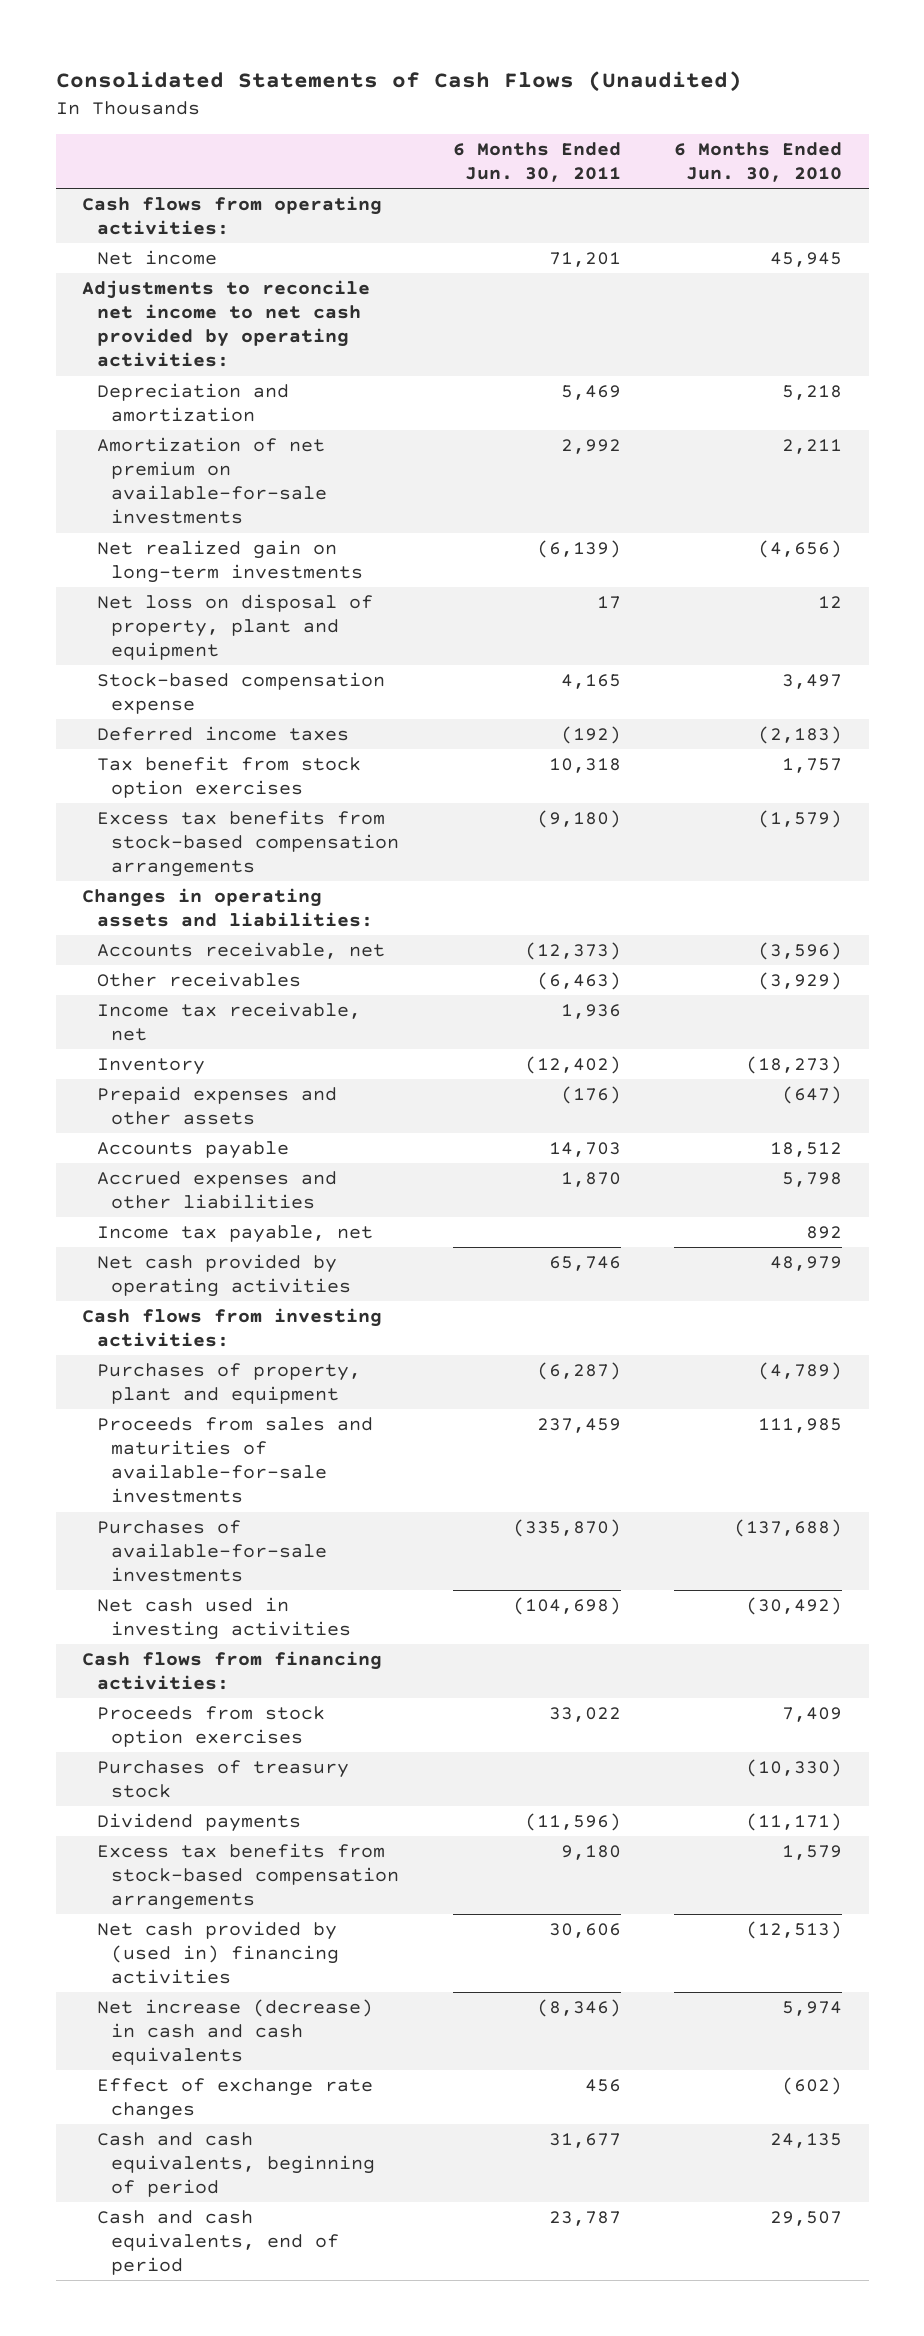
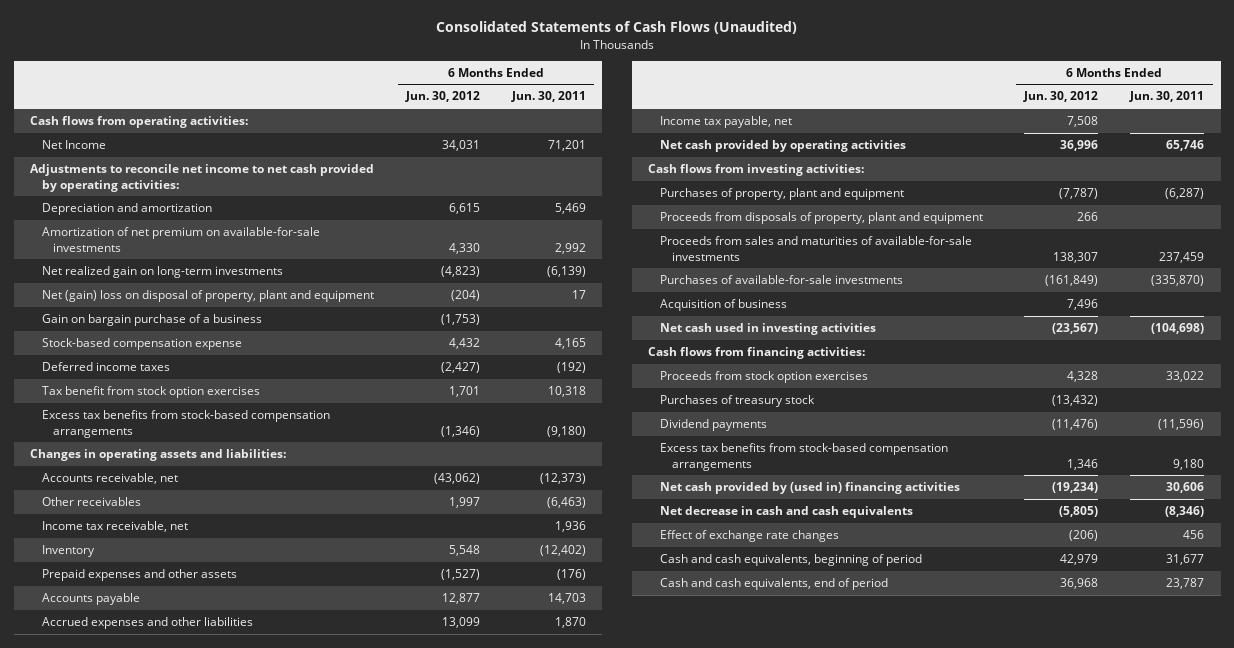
- | 6 Months Ended Jun. 30, 2011 | 6 Months Ended Jun. 30, 2010
+ | 6 Months Ended Jun. 30, 2012 | 6 Months Ended Jun. 30, 2011
- Net income | 71,201 | 45,945
+ Net Income | 34,031 | 71,201
- Net loss on disposal of property, plant and equipment | 17 | 12
+ Net (gain) loss on disposal of property, plant and equipment | (204) | 17
+ Gain on bargain purchase of a business | (1,753) |
+ Proceeds from disposals of property, plant and equipment | 266 |
+ Acquisition of business | 7,496 |
- Net increase (decrease) in cash and cash equivalents | (8,346) | 5,974
+ Net decrease in cash and cash equivalents | (5,805) | (8,346)

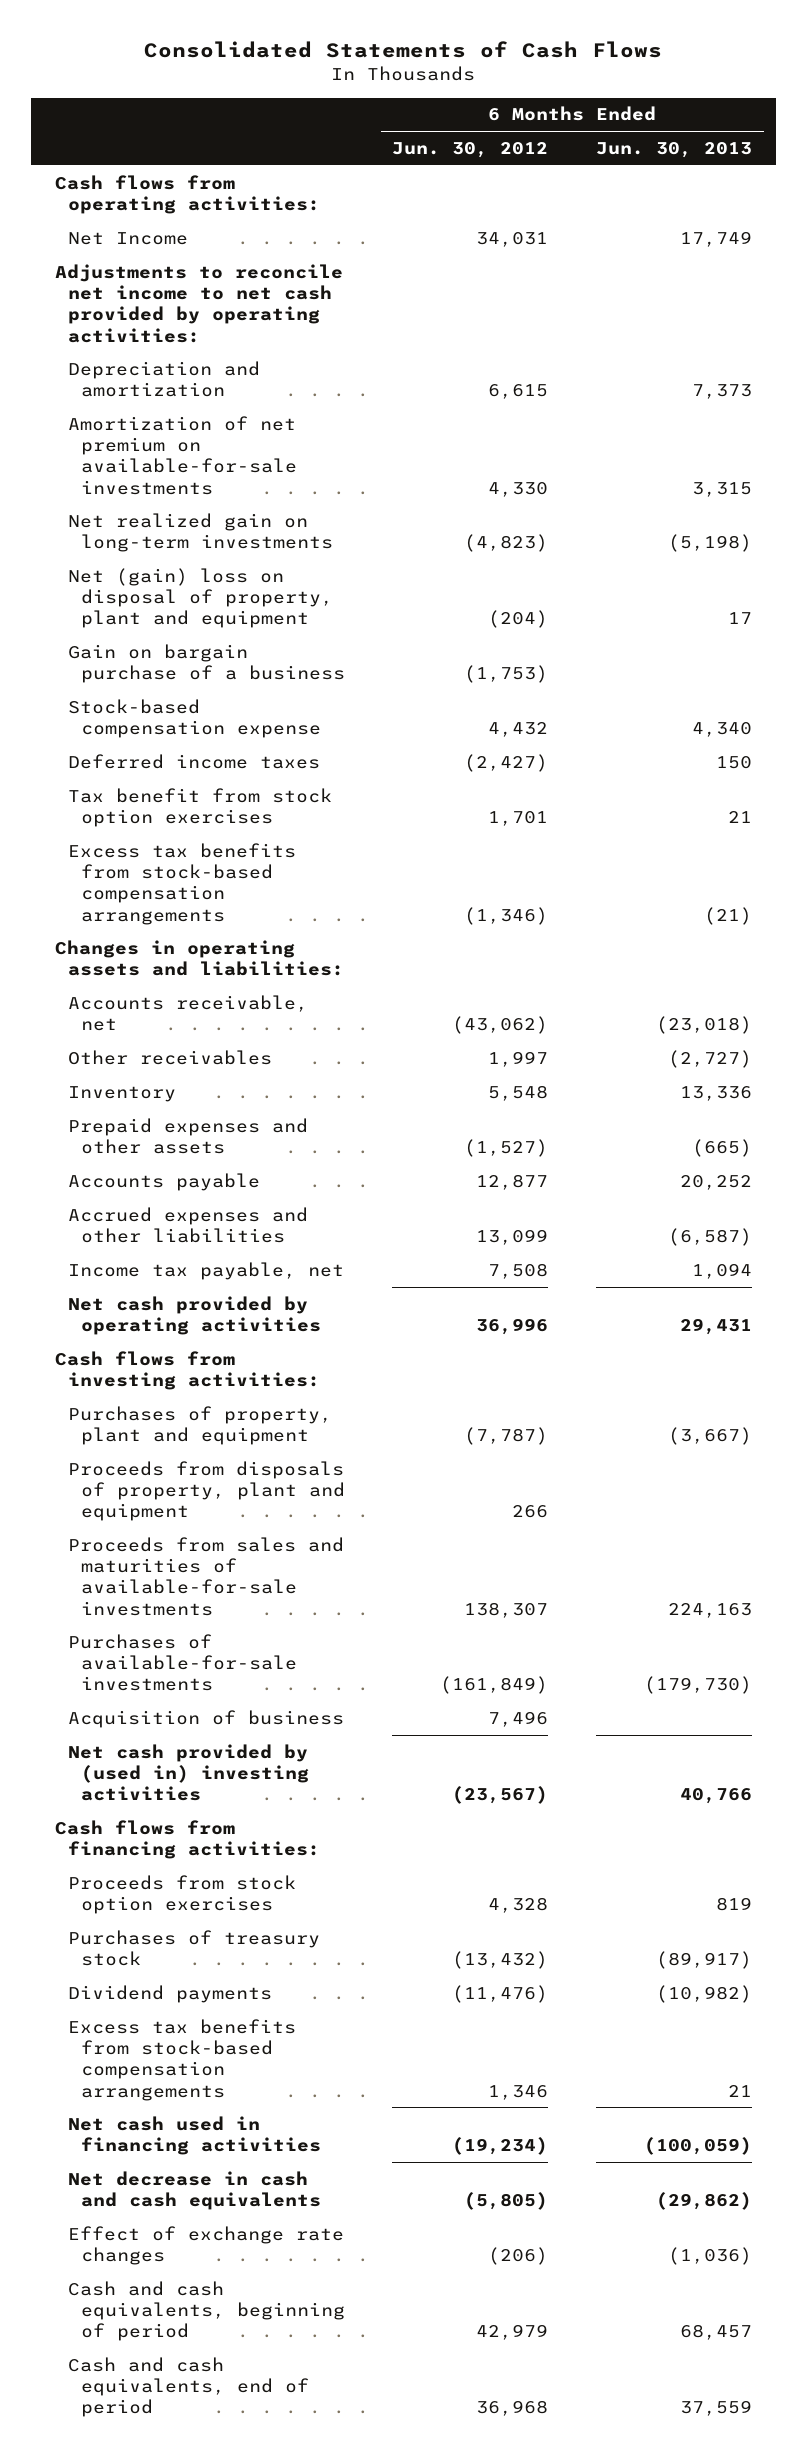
- Consolidated Statements of Cash Flows (Unaudited)
+ Consolidated Statements of Cash Flows
- | 6 Months Ended Jun. 30, 2012 | 6 Months Ended Jun. 30, 2011
+ | 6 Months Ended Jun. 30, 2012 | 6 Months Ended Jun. 30, 2013
- Income tax receivable, net | | 1,936
- Net cash used in investing activities | (23,567) | (104,698)
+ Net cash provided by (used in) investing activities | (23,567) | 40,766
- Net cash provided by (used in) financing activities | (19,234) | 30,606
+ Net cash used in financing activities | (19,234) | (100,059)

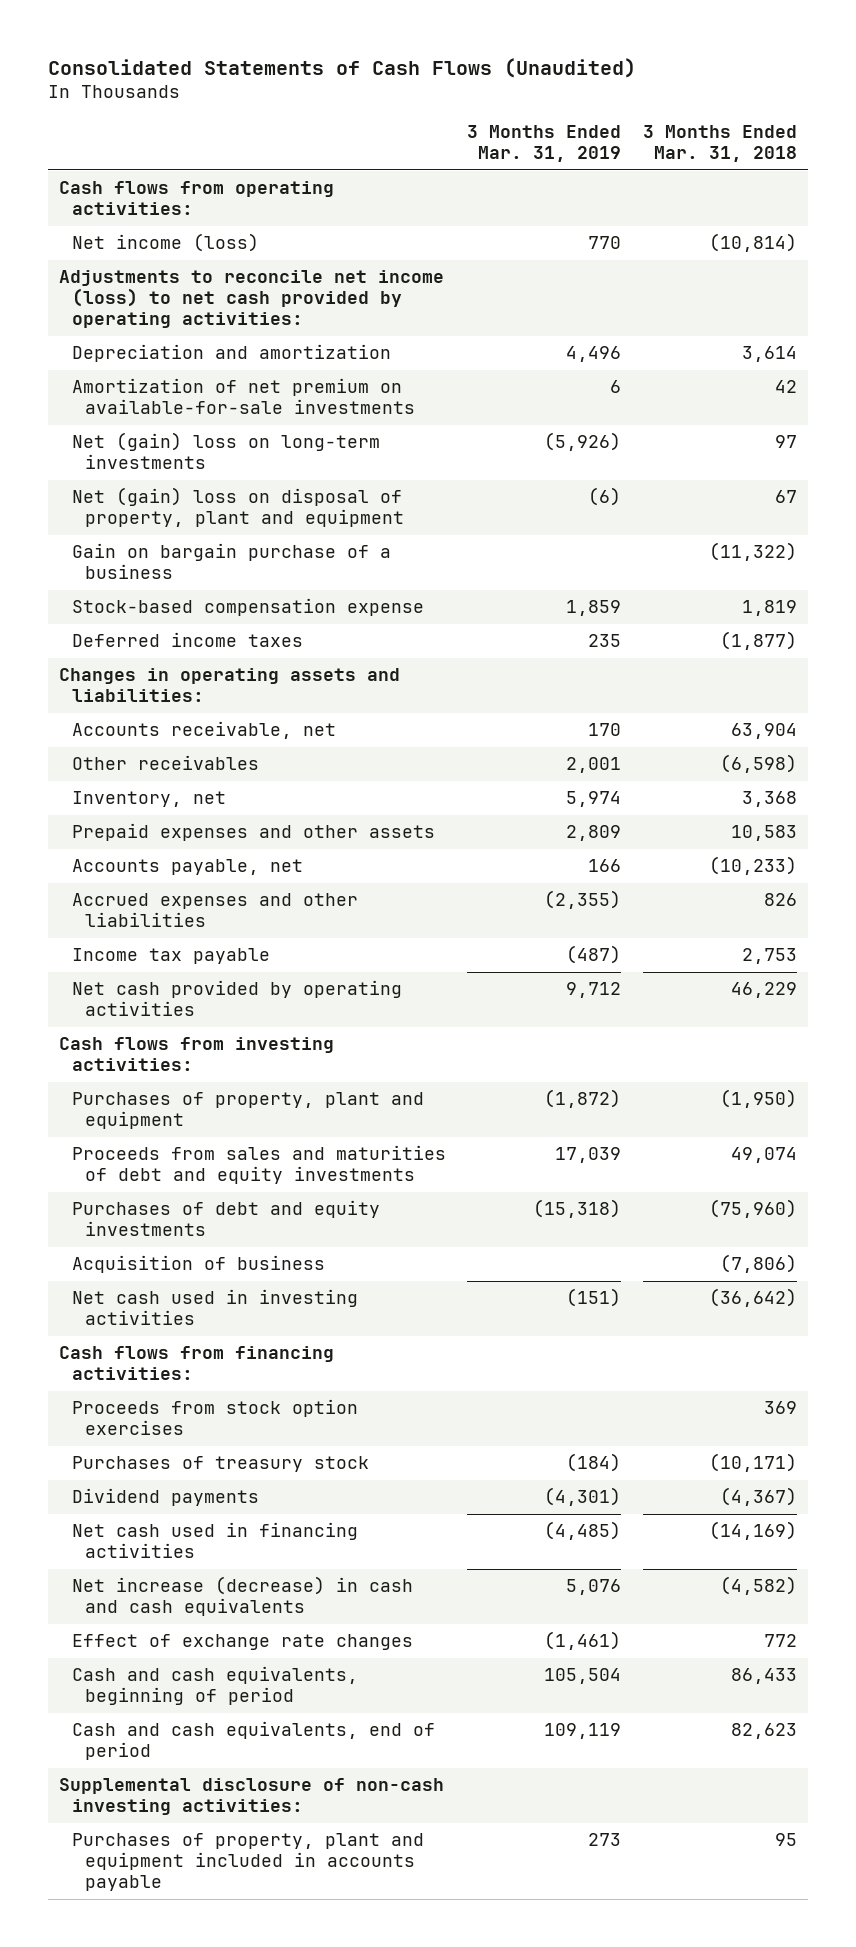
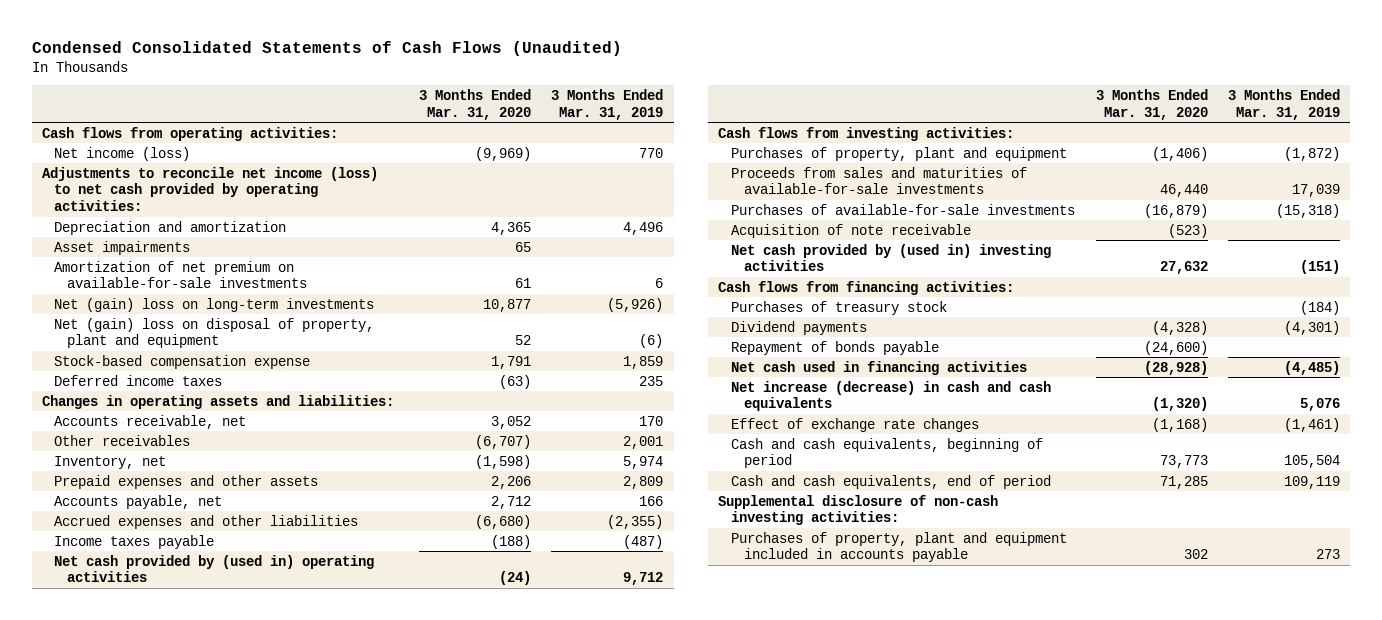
- Consolidated Statements of Cash Flows (Unaudited)
+ Condensed Consolidated Statements of Cash Flows (Unaudited)
- | 3 Months Ended Mar. 31, 2019 | 3 Months Ended Mar. 31, 2018
+ | 3 Months Ended Mar. 31, 2020 | 3 Months Ended Mar. 31, 2019
+ Asset impairments | 65 |
- Gain on bargain purchase of a business | | (11,322)
- Income tax payable | (487) | 2,753
- Net cash provided by operating activities | 9,712 | 46,229
+ Income taxes payable | (188) | (487)
+ Net cash provided by (used in) operating activities | (24) | 9,712
- Proceeds from sales and maturities of debt and equity investments | 17,039 | 49,074
- Purchases of debt and equity investments | (15,318) | (75,960)
- Acquisition of business | | (7,806)
- Net cash used in investing activities | (151) | (36,642)
+ Proceeds from sales and maturities of available-for-sale investments | 46,440 | 17,039
+ Purchases of available-for-sale investments | (16,879) | (15,318)
+ Acquisition of note receivable | (523) |
+ Net cash provided by (used in) investing activities | 27,632 | (151)
- Proceeds from stock option exercises | | 369
+ Repayment of bonds payable | (24,600) |

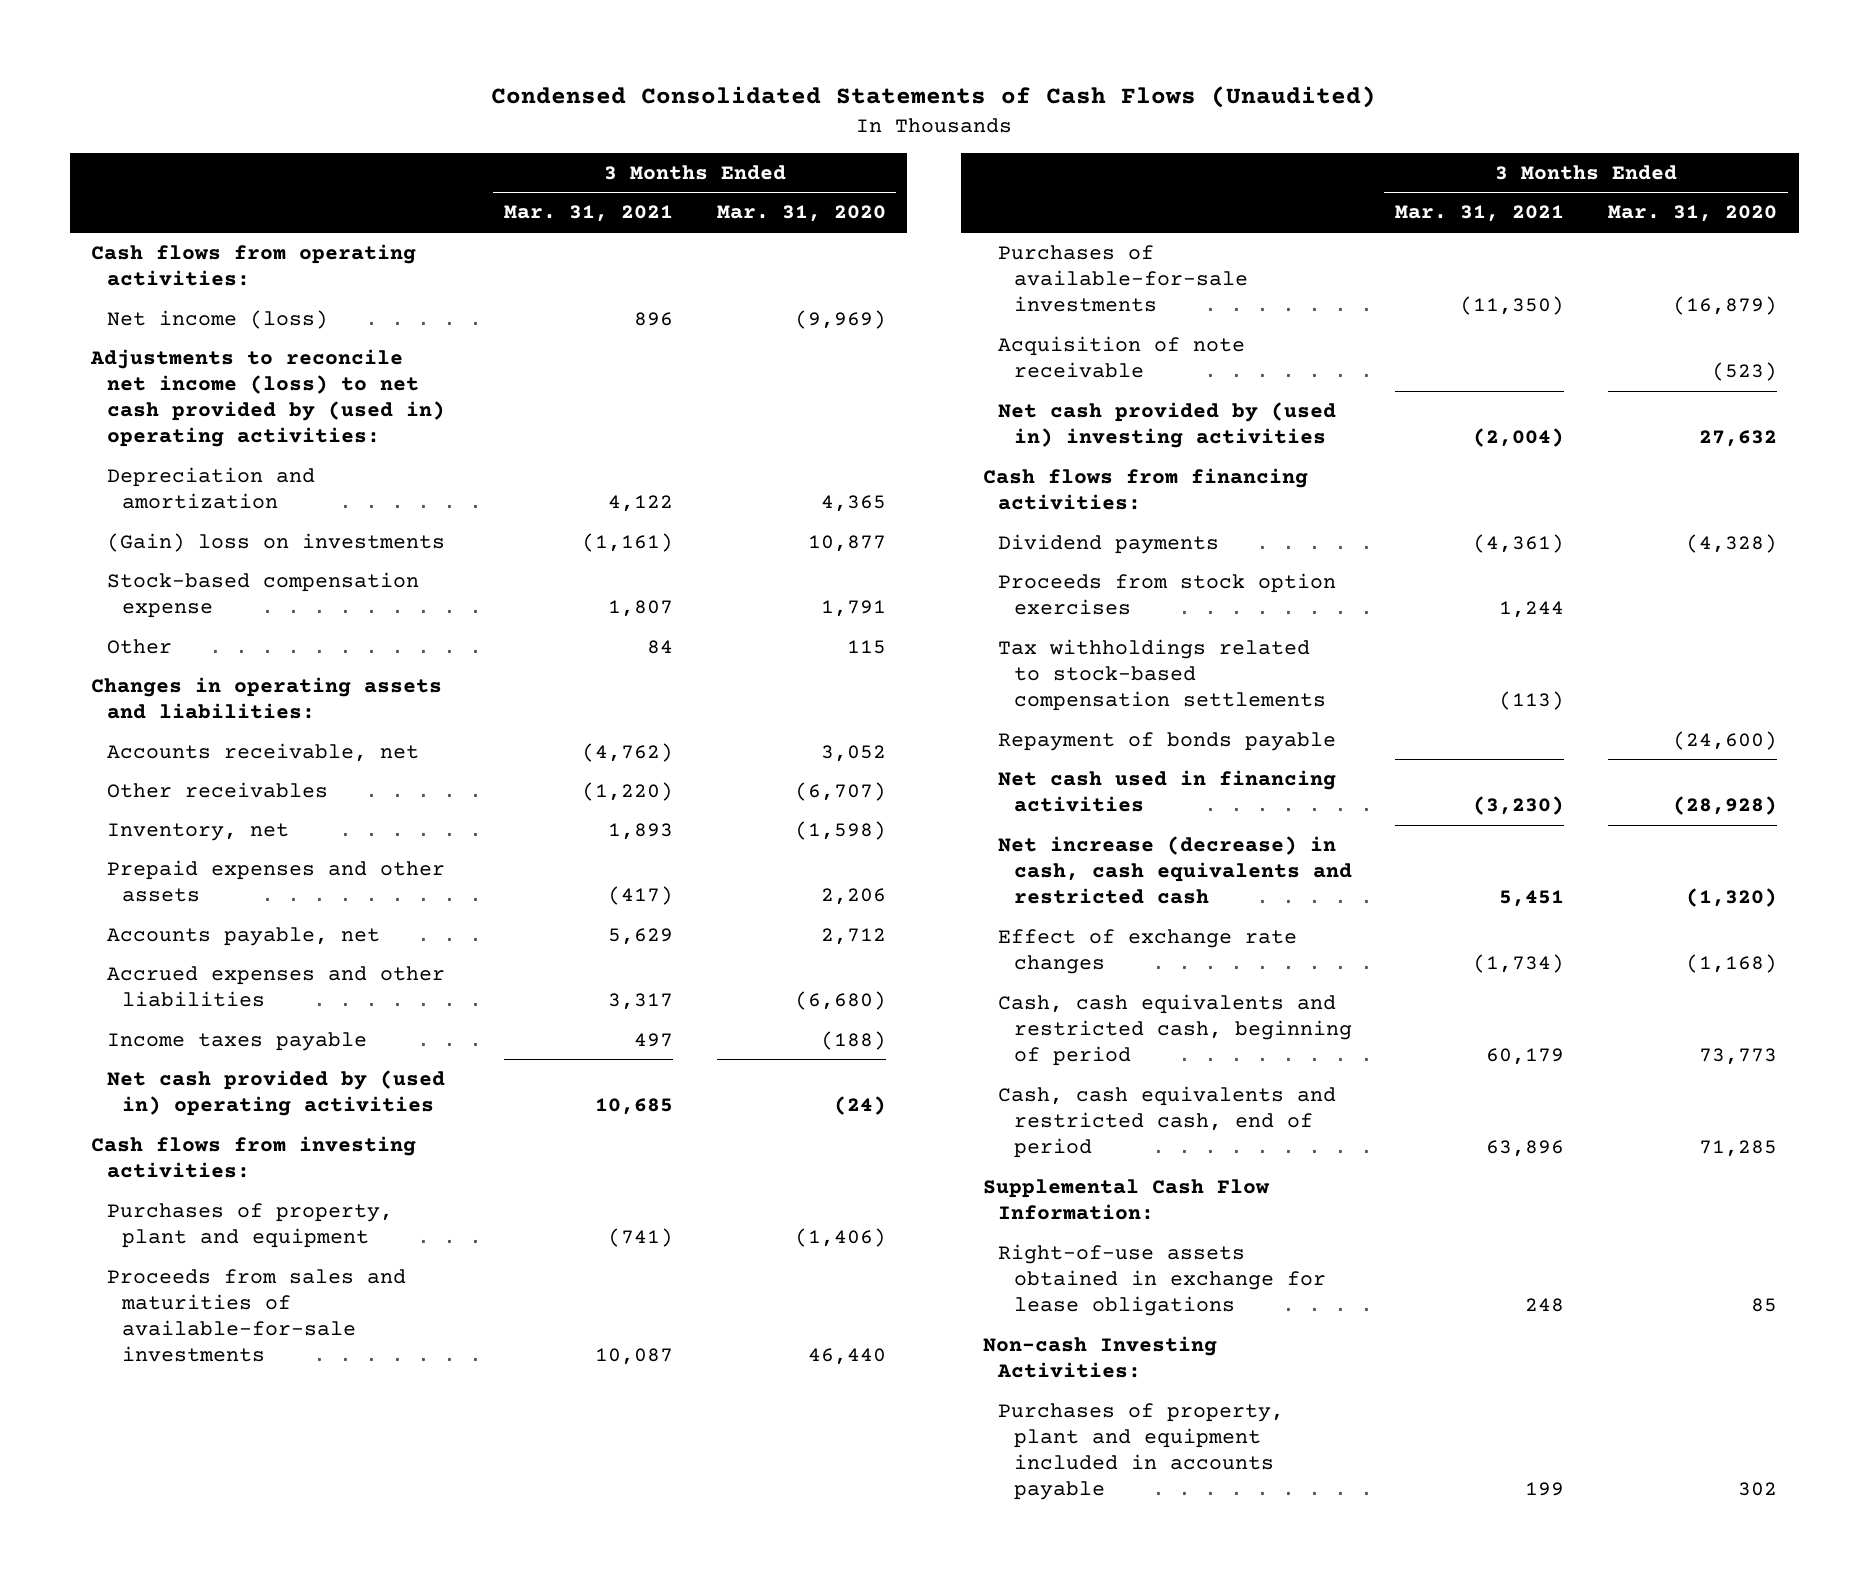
- | 3 Months Ended Mar. 31, 2020 | 3 Months Ended Mar. 31, 2019
+ | 3 Months Ended Mar. 31, 2021 | 3 Months Ended Mar. 31, 2020
- Adjustments to reconcile net income (loss) to net cash provided by operating activities:
+ Adjustments to reconcile net income (loss) to net cash provided by (used in) operating activities:
- Asset impairments | 65 |
- Amortization of net premium on available-for-sale investments | 61 | 6
- Net (gain) loss on long-term investments | 10,877 | (5,926)
- Net (gain) loss on disposal of property, plant and equipment | 52 | (6)
+ (Gain) loss on investments | (1,161) | 10,877
- Deferred income taxes | (63) | 235
+ Other | 84 | 115
- Purchases of treasury stock | | (184)
+ Proceeds from stock option exercises | 1,244 |
+ Tax withholdings related to stock-based compensation settlements | (113) |
- Net increase (decrease) in cash and cash equivalents | (1,320) | 5,076
+ Net increase (decrease) in cash, cash equivalents and restricted cash | 5,451 | (1,320)
- Cash and cash equivalents, beginning of period | 73,773 | 105,504
- Cash and cash equivalents, end of period | 71,285 | 109,119
- Supplemental disclosure of non-cash investing activities:
+ Cash, cash equivalents and restricted cash, beginning of period | 60,179 | 73,773
+ Cash, cash equivalents and restricted cash, end of period | 63,896 | 71,285
+ Supplemental Cash Flow Information:
+ Right-of-use assets obtained in exchange for lease obligations | 248 | 85
+ Non-cash Investing Activities:

